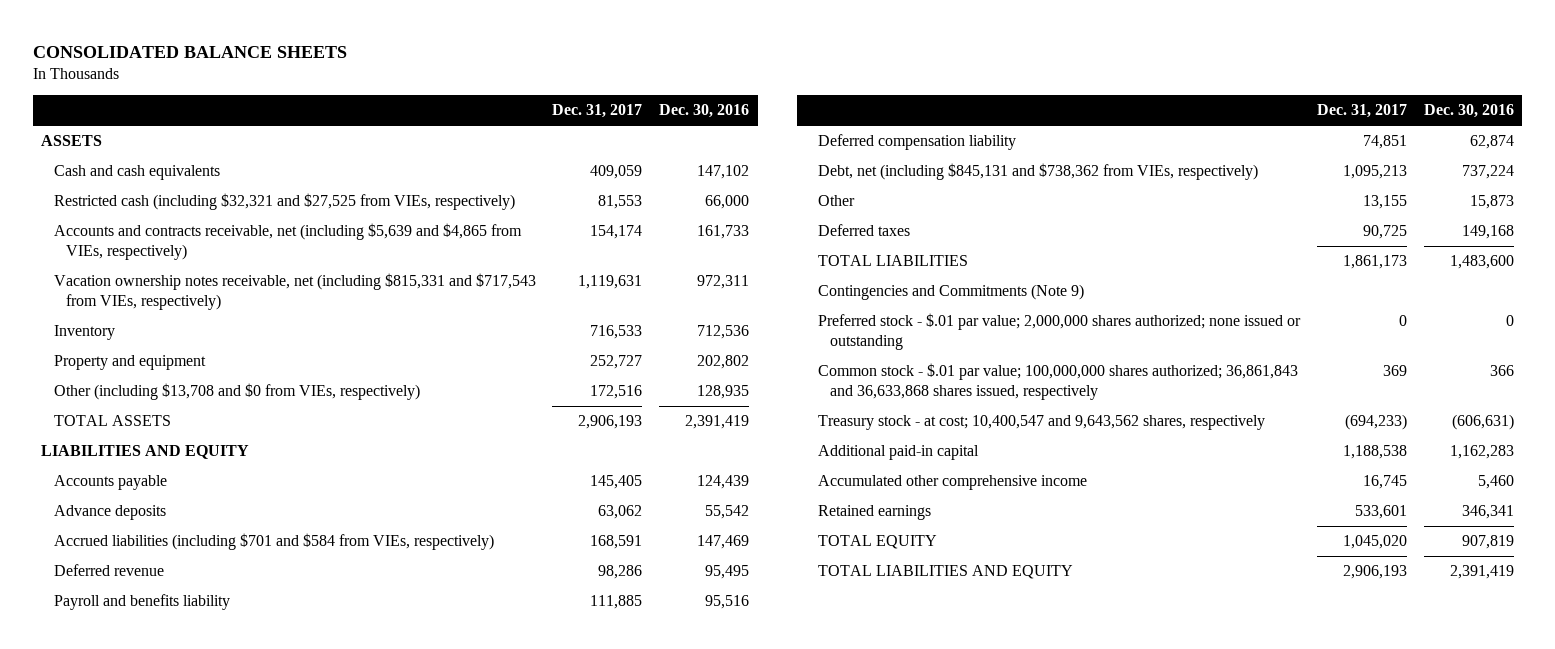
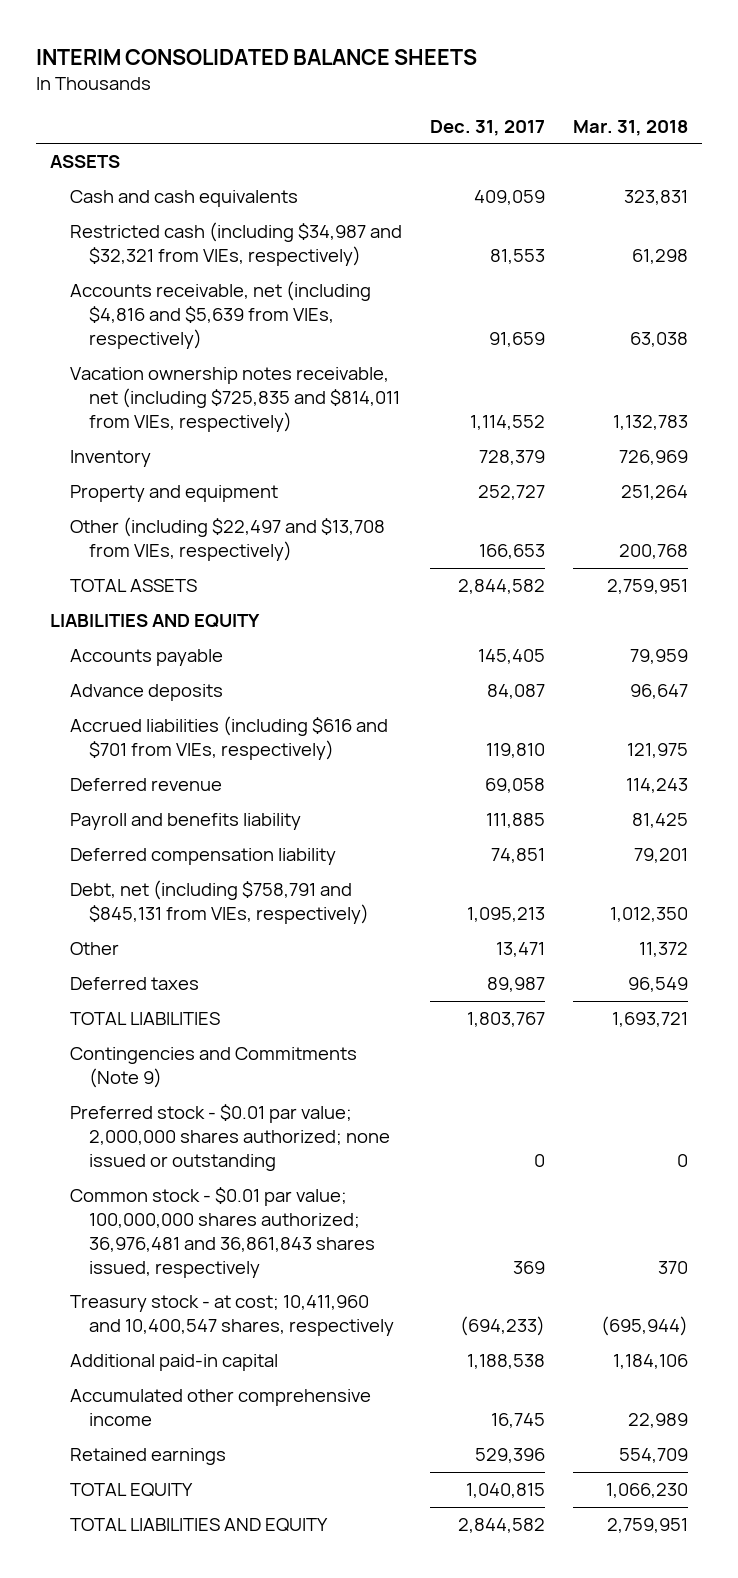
- CONSOLIDATED BALANCE SHEETS
+ INTERIM CONSOLIDATED BALANCE SHEETS
- | Dec. 31, 2017 | Dec. 30, 2016
+ | Dec. 31, 2017 | Mar. 31, 2018
- Restricted cash (including $32,321 and $27,525 from VIEs, respectively) | 81,553 | 66,000
- Accounts and contracts receivable, net (including $5,639 and $4,865 from VIEs, respectively) | 154,174 | 161,733
- Vacation ownership notes receivable, net (including $815,331 and $717,543 from VIEs, respectively) | 1,119,631 | 972,311
- Inventory | 716,533 | 712,536
+ Restricted cash (including $34,987 and $32,321 from VIEs, respectively) | 81,553 | 61,298
+ Accounts receivable, net (including $4,816 and $5,639 from VIEs, respectively) | 91,659 | 63,038
+ Vacation ownership notes receivable, net (including $725,835 and $814,011 from VIEs, respectively) | 1,114,552 | 1,132,783
+ Inventory | 728,379 | 726,969
- Other (including $13,708 and $0 from VIEs, respectively) | 172,516 | 128,935
- TOTAL ASSETS | 2,906,193 | 2,391,419
+ Other (including $22,497 and $13,708 from VIEs, respectively) | 166,653 | 200,768
+ TOTAL ASSETS | 2,844,582 | 2,759,951
- Advance deposits | 63,062 | 55,542
- Accrued liabilities (including $701 and $584 from VIEs, respectively) | 168,591 | 147,469
- Deferred revenue | 98,286 | 95,495
+ Advance deposits | 84,087 | 96,647
+ Accrued liabilities (including $616 and $701 from VIEs, respectively) | 119,810 | 121,975
+ Deferred revenue | 69,058 | 114,243
- Debt, net (including $845,131 and $738,362 from VIEs, respectively) | 1,095,213 | 737,224
- Other | 13,155 | 15,873
- Deferred taxes | 90,725 | 149,168
- TOTAL LIABILITIES | 1,861,173 | 1,483,600
+ Debt, net (including $758,791 and $845,131 from VIEs, respectively) | 1,095,213 | 1,012,350
+ Other | 13,471 | 11,372
+ Deferred taxes | 89,987 | 96,549
+ TOTAL LIABILITIES | 1,803,767 | 1,693,721
- Preferred stock - $.01 par value; 2,000,000 shares authorized; none issued or outstanding | 0 | 0
- Common stock - $.01 par value; 100,000,000 shares authorized; 36,861,843 and 36,633,868 shares issued, respectively | 369 | 366
- Treasury stock - at cost; 10,400,547 and 9,643,562 shares, respectively | (694,233) | (606,631)
+ Preferred stock - $0.01 par value; 2,000,000 shares authorized; none issued or outstanding | 0 | 0
+ Common stock - $0.01 par value; 100,000,000 shares authorized; 36,976,481 and 36,861,843 shares issued, respectively | 369 | 370
+ Treasury stock - at cost; 10,411,960 and 10,400,547 shares, respectively | (694,233) | (695,944)
- Retained earnings | 533,601 | 346,341
- TOTAL EQUITY | 1,045,020 | 907,819
- TOTAL LIABILITIES AND EQUITY | 2,906,193 | 2,391,419
+ Retained earnings | 529,396 | 554,709
+ TOTAL EQUITY | 1,040,815 | 1,066,230
+ TOTAL LIABILITIES AND EQUITY | 2,844,582 | 2,759,951

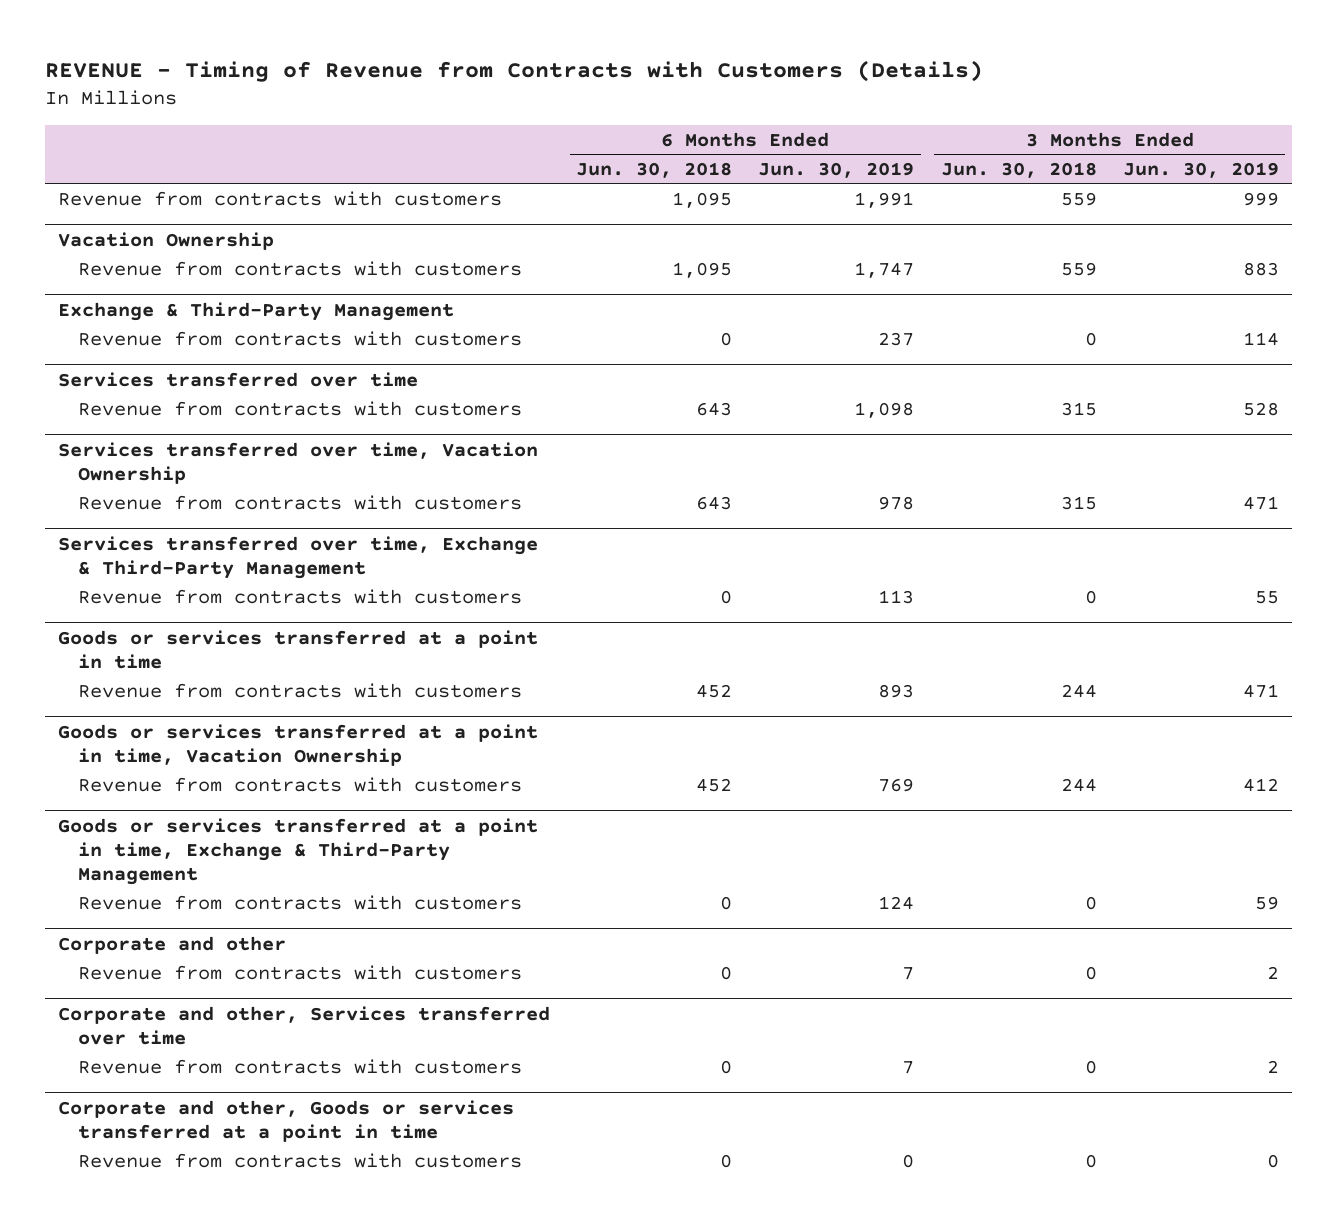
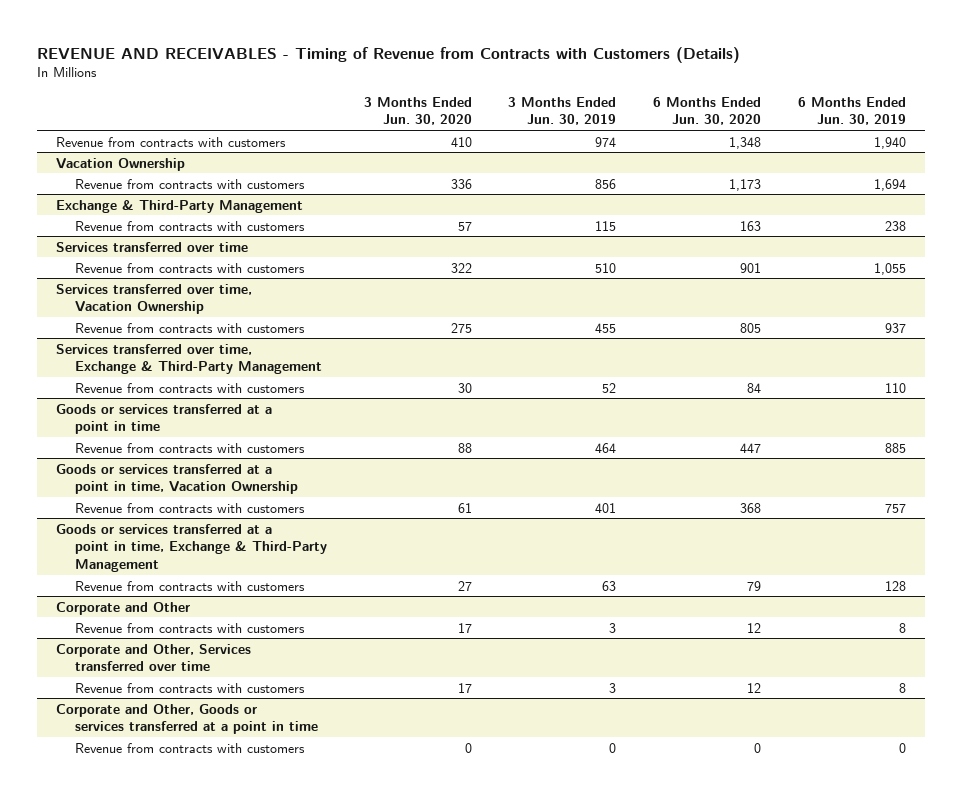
- REVENUE - Timing of Revenue from Contracts with Customers (Details)
+ REVENUE AND RECEIVABLES - Timing of Revenue from Contracts with Customers (Details)
- | 6 Months Ended Jun. 30, 2018 | 6 Months Ended Jun. 30, 2019 | 3 Months Ended Jun. 30, 2018 | 3 Months Ended Jun. 30, 2019
+ | 3 Months Ended Jun. 30, 2020 | 3 Months Ended Jun. 30, 2019 | 6 Months Ended Jun. 30, 2020 | 6 Months Ended Jun. 30, 2019
- Revenue from contracts with customers | 1,095 | 1,991 | 559 | 999
+ Revenue from contracts with customers | 410 | 974 | 1,348 | 1,940
@ Vacation Ownership
- Revenue from contracts with customers | 1,095 | 1,747 | 559 | 883
+ Revenue from contracts with customers | 336 | 856 | 1,173 | 1,694
@ Exchange & Third-Party Management
- Revenue from contracts with customers | 0 | 237 | 0 | 114
+ Revenue from contracts with customers | 57 | 115 | 163 | 238
@ Services transferred over time
- Revenue from contracts with customers | 643 | 1,098 | 315 | 528
+ Revenue from contracts with customers | 322 | 510 | 901 | 1,055
@ Services transferred over time, Vacation Ownership
- Revenue from contracts with customers | 643 | 978 | 315 | 471
+ Revenue from contracts with customers | 275 | 455 | 805 | 937
@ Services transferred over time, Exchange & Third-Party Management
- Revenue from contracts with customers | 0 | 113 | 0 | 55
+ Revenue from contracts with customers | 30 | 52 | 84 | 110
@ Goods or services transferred at a point in time
- Revenue from contracts with customers | 452 | 893 | 244 | 471
+ Revenue from contracts with customers | 88 | 464 | 447 | 885
@ Goods or services transferred at a point in time, Vacation Ownership
- Revenue from contracts with customers | 452 | 769 | 244 | 412
+ Revenue from contracts with customers | 61 | 401 | 368 | 757
@ Goods or services transferred at a point in time, Exchange & Third-Party Management
- Revenue from contracts with customers | 0 | 124 | 0 | 59
- Corporate and other
- Revenue from contracts with customers | 0 | 7 | 0 | 2
- Corporate and other, Services transferred over time
- Revenue from contracts with customers | 0 | 7 | 0 | 2
- Corporate and other, Goods or services transferred at a point in time
@ Goods or services transferred at a point in time, Exchange & Third-Party Management
+ Revenue from contracts with customers | 27 | 63 | 79 | 128
+ Corporate and Other
+ Revenue from contracts with customers | 17 | 3 | 12 | 8
+ Corporate and Other, Services transferred over time
+ Revenue from contracts with customers | 17 | 3 | 12 | 8
+ Corporate and Other, Goods or services transferred at a point in time

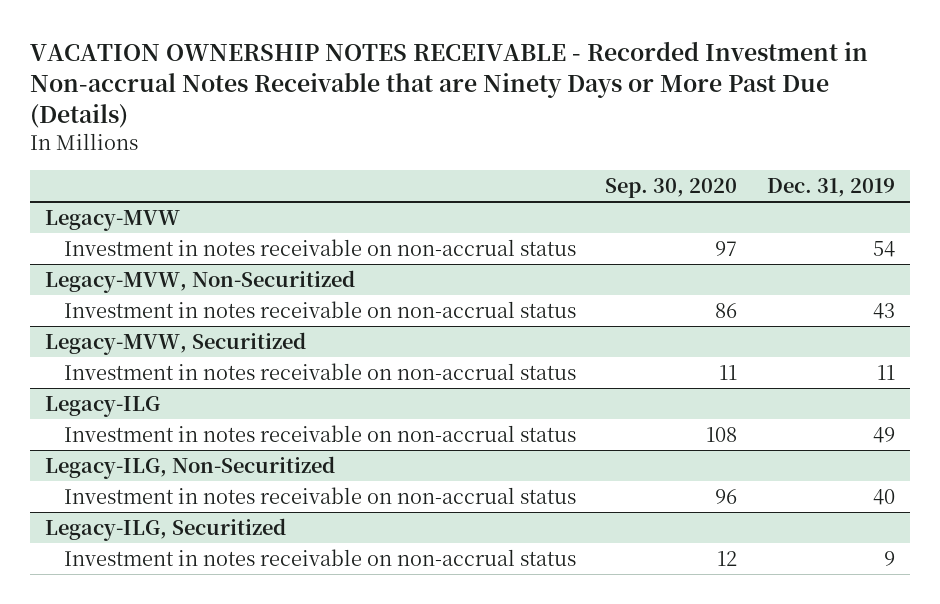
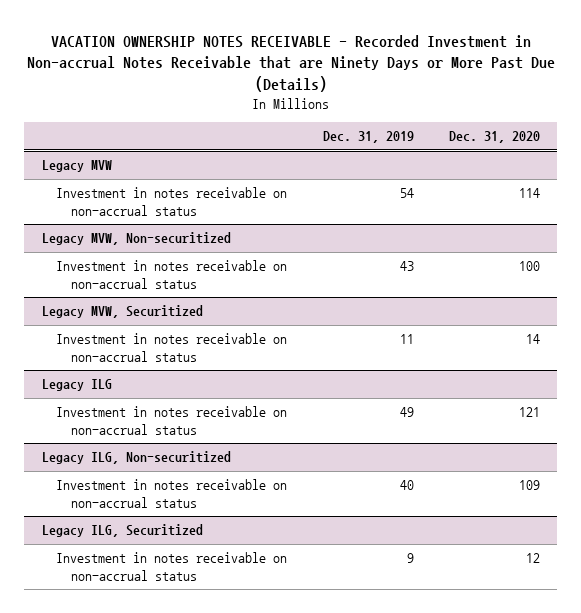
- | Sep. 30, 2020 | Dec. 31, 2019
+ | Dec. 31, 2019 | Dec. 31, 2020
- Legacy-MVW
+ Legacy MVW
- Legacy-MVW, Non-Securitized
+ Legacy MVW, Non-securitized
- Legacy-MVW, Securitized
+ Legacy MVW, Securitized
- Legacy-ILG
+ Legacy ILG
- Legacy-ILG, Non-Securitized
+ Legacy ILG, Non-securitized
- Legacy-ILG, Securitized
+ Legacy ILG, Securitized

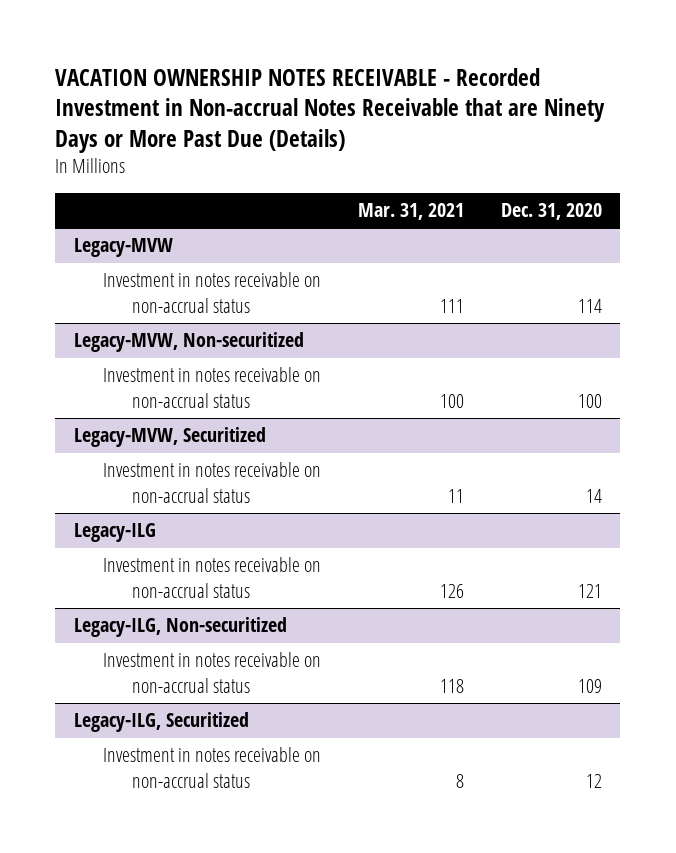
- | Dec. 31, 2019 | Dec. 31, 2020
+ | Mar. 31, 2021 | Dec. 31, 2020
- Legacy MVW
+ Legacy-MVW
- Legacy MVW, Non-securitized
+ Legacy-MVW, Non-securitized
- Legacy MVW, Securitized
+ Legacy-MVW, Securitized
- Legacy ILG
+ Legacy-ILG
- Legacy ILG, Non-securitized
+ Legacy-ILG, Non-securitized
- Legacy ILG, Securitized
+ Legacy-ILG, Securitized

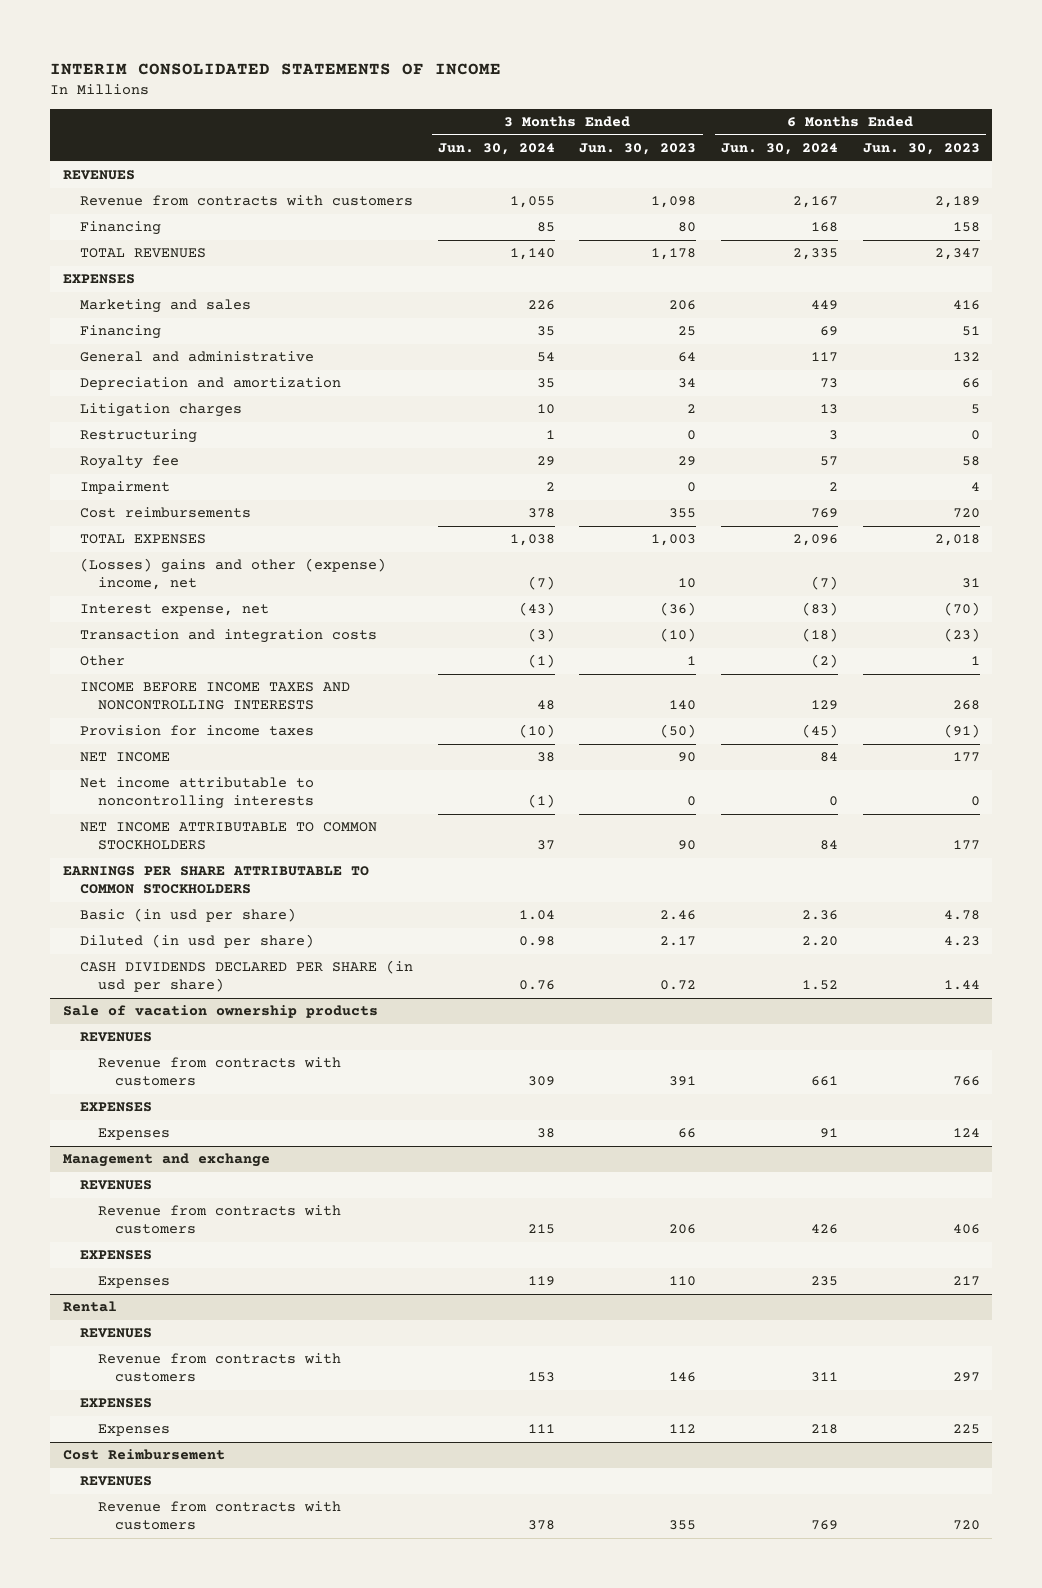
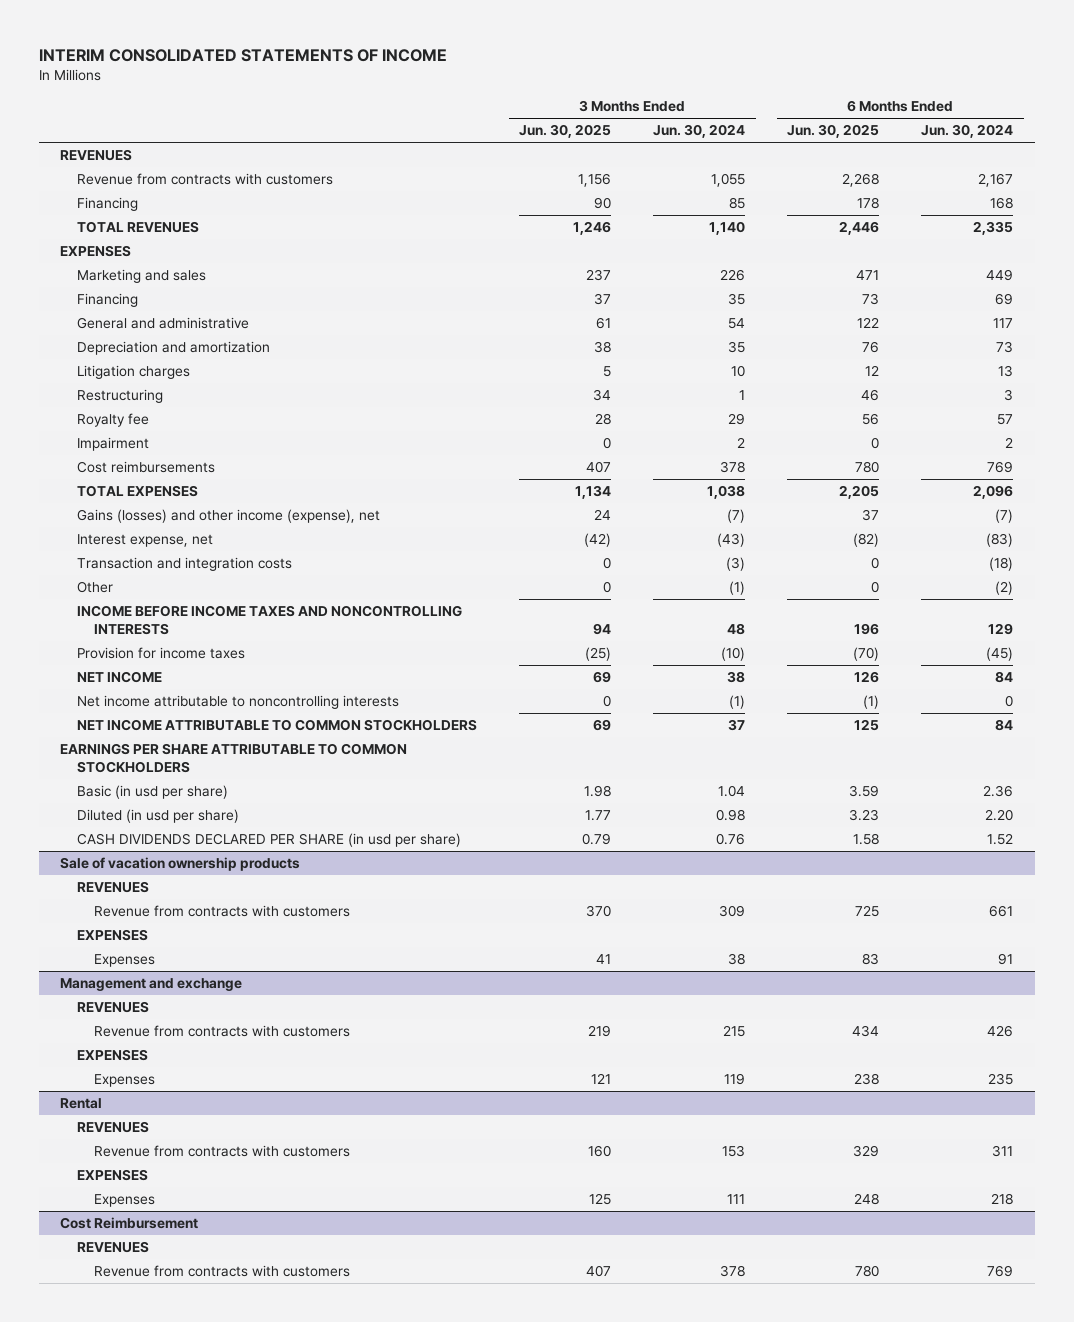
- | 3 Months Ended Jun. 30, 2024 | 3 Months Ended Jun. 30, 2023 | 6 Months Ended Jun. 30, 2024 | 6 Months Ended Jun. 30, 2023
+ | 3 Months Ended Jun. 30, 2025 | 3 Months Ended Jun. 30, 2024 | 6 Months Ended Jun. 30, 2025 | 6 Months Ended Jun. 30, 2024
- (Losses) gains and other (expense) income, net | (7) | 10 | (7) | 31
+ Gains (losses) and other income (expense), net | 24 | (7) | 37 | (7)

